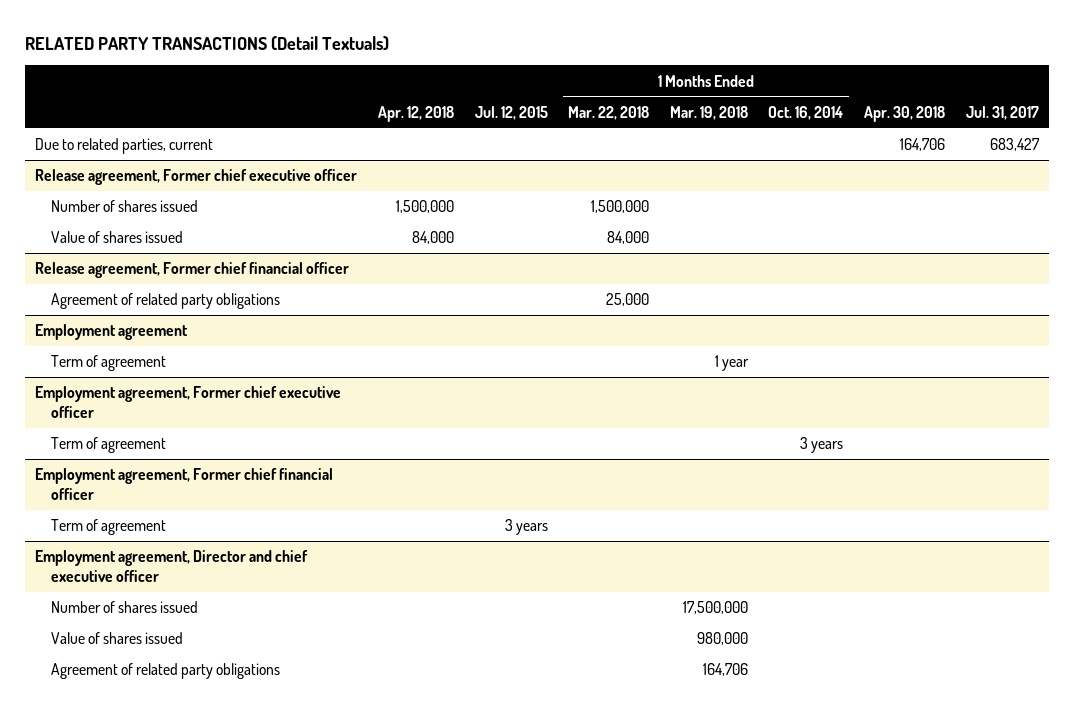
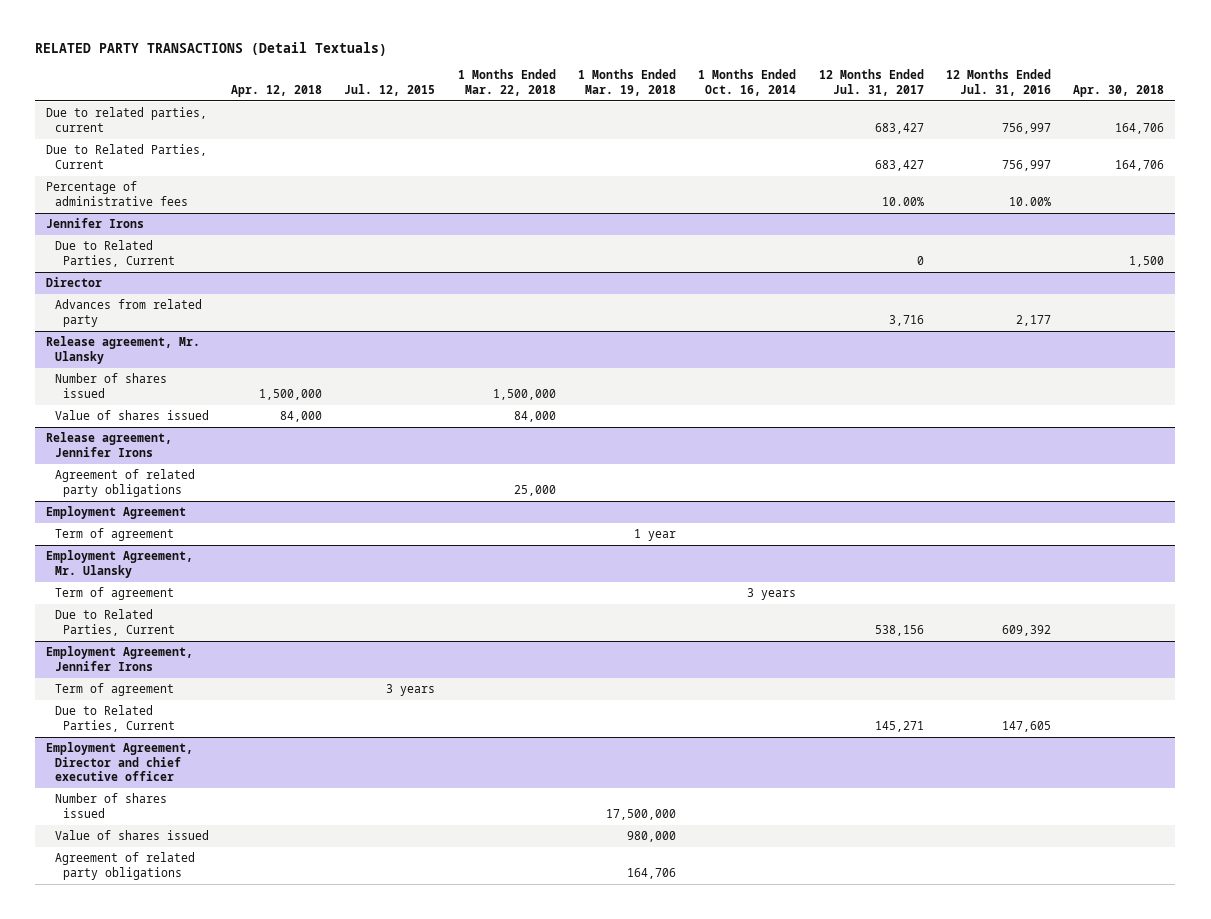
- | Apr. 12, 2018 | Jul. 12, 2015 | 1 Months Ended Mar. 22, 2018 | 1 Months Ended Mar. 19, 2018 | 1 Months Ended Oct. 16, 2014 | Apr. 30, 2018 | Jul. 31, 2017
+ | Apr. 12, 2018 | Jul. 12, 2015 | 1 Months Ended Mar. 22, 2018 | 1 Months Ended Mar. 19, 2018 | 1 Months Ended Oct. 16, 2014 | 12 Months Ended Jul. 31, 2017 | 12 Months Ended Jul. 31, 2016 | Apr. 30, 2018
- Release agreement, Former chief executive officer
+ Due to Related Parties, Current | | | | | | 683,427 | 756,997 | 164,706
+ Percentage of administrative fees | | | | | | 10.00% | 10.00% |
+ Jennifer Irons
+ Due to Related Parties, Current | | | | | | 0 | | 1,500
+ Director
+ Advances from related party | | | | | | 3,716 | 2,177 |
+ Release agreement, Mr. Ulansky
- Release agreement, Former chief financial officer
+ Release agreement, Jennifer Irons
- Employment agreement
+ Employment Agreement
- Employment agreement, Former chief executive officer
+ Employment Agreement, Mr. Ulansky
- Employment agreement, Former chief financial officer
+ Due to Related Parties, Current | | | | | | 538,156 | 609,392 |
+ Employment Agreement, Jennifer Irons
- Employment agreement, Director and chief executive officer
+ Due to Related Parties, Current | | | | | | 145,271 | 147,605 |
+ Employment Agreement, Director and chief executive officer

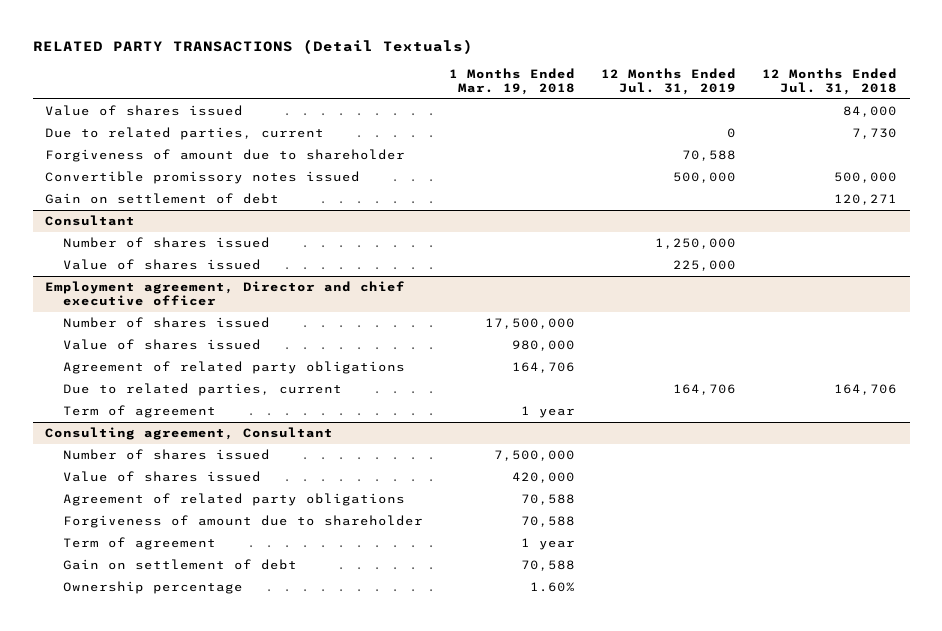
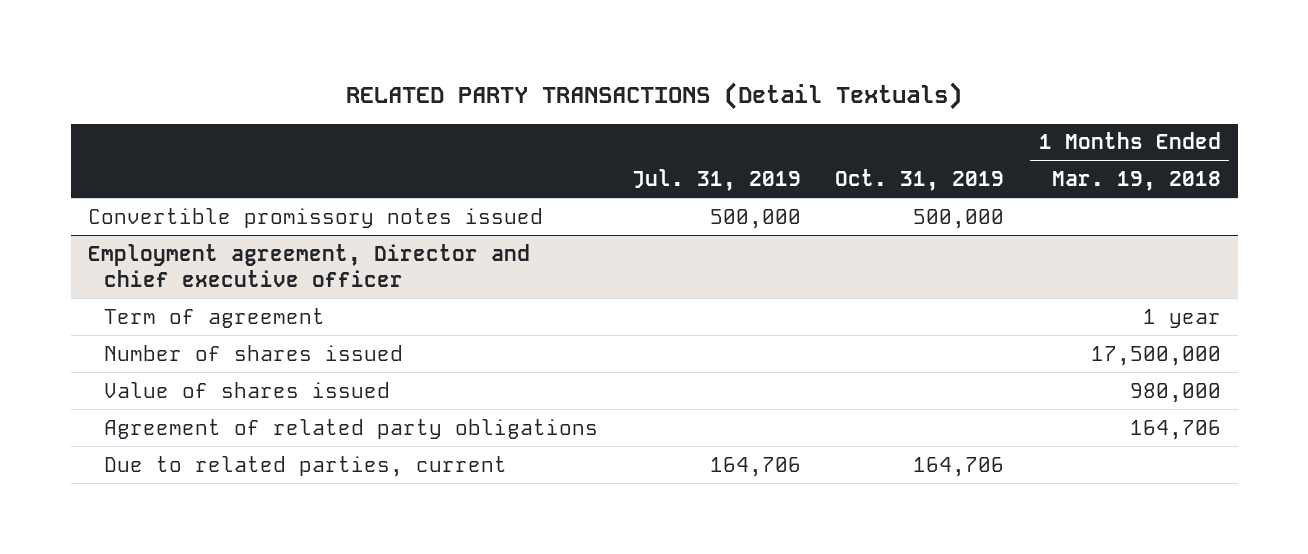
- | 1 Months Ended Mar. 19, 2018 | 12 Months Ended Jul. 31, 2019 | 12 Months Ended Jul. 31, 2018
+ | Jul. 31, 2019 | Oct. 31, 2019 | 1 Months Ended Mar. 19, 2018
- Value of shares issued | | | 84,000
- Due to related parties, current | | 0 | 7,730
- Forgiveness of amount due to shareholder | | 70,588 |
- Gain on settlement of debt | | | 120,271
- Consultant
- Number of shares issued | | 1,250,000 |
- Value of shares issued | | 225,000 |
@ Employment agreement, Director and chief executive officer
moved up: Term of agreement | | | 1 year
- Consulting agreement, Consultant
- Number of shares issued | 7,500,000 | |
- Value of shares issued | 420,000 | |
- Agreement of related party obligations | 70,588 | |
- Forgiveness of amount due to shareholder | 70,588 | |
- Term of agreement | 1 year | |
- Gain on settlement of debt | 70,588 | |
- Ownership percentage | 1.60% | |

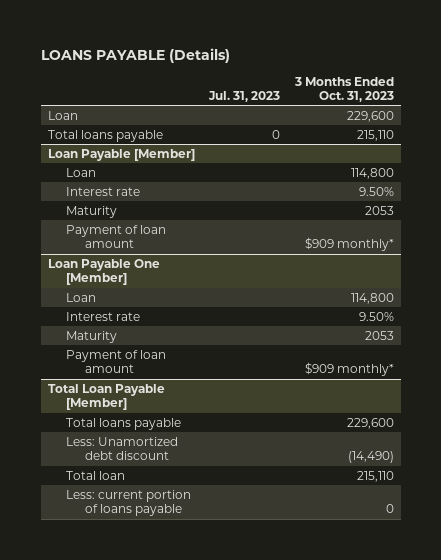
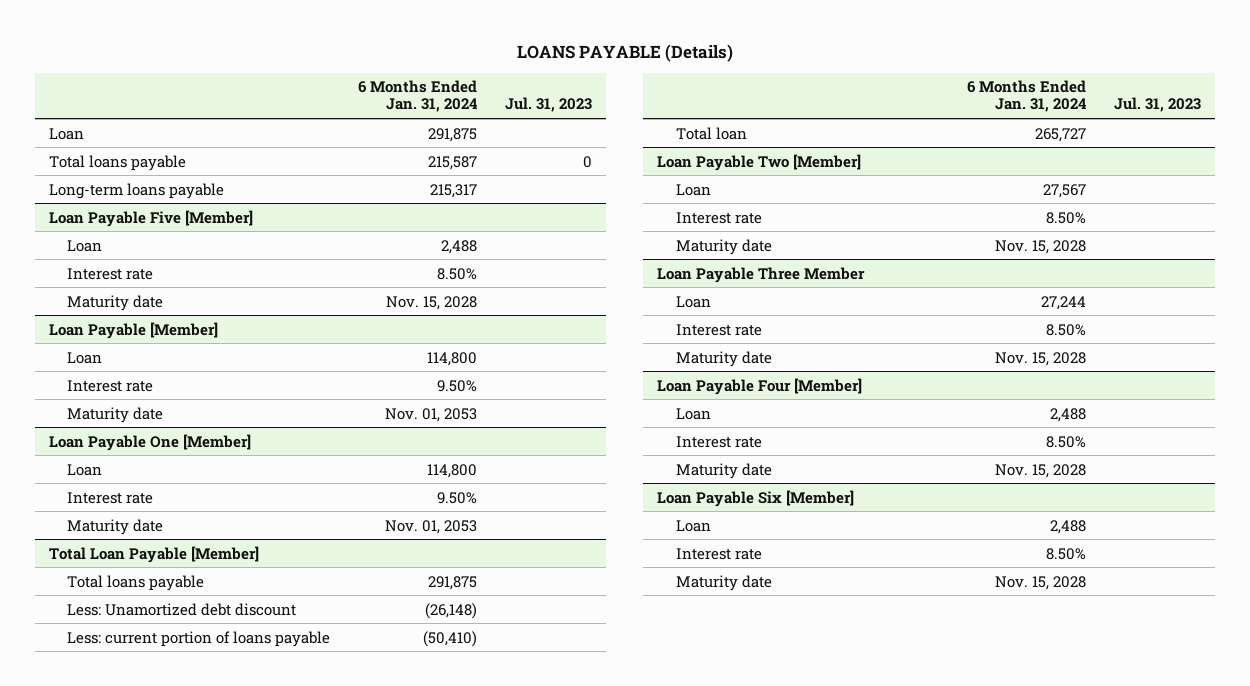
- | Jul. 31, 2023 | 3 Months Ended Oct. 31, 2023
+ | 6 Months Ended Jan. 31, 2024 | Jul. 31, 2023
+ Long-term loans payable | 215,317 |
+ Loan Payable Five [Member]
+ Loan | 2,488 |
+ Interest rate | 8.50% |
+ Maturity date | Nov. 15, 2028 |
@ Loan Payable [Member]
- Maturity | | 2053
- Payment of loan amount | | $909 monthly*
+ Maturity date | Nov. 01, 2053 |
@ Loan Payable One [Member]
- Maturity | | 2053
- Payment of loan amount | | $909 monthly*
+ Maturity date | Nov. 01, 2053 |
@ Total Loan Payable [Member]
moved down: Total loan | 265,727 |
+ Loan Payable Two [Member]
+ Loan | 27,567 |
+ Interest rate | 8.50% |
+ Maturity date | Nov. 15, 2028 |
+ Loan Payable Three Member
+ Loan | 27,244 |
+ Interest rate | 8.50% |
+ Maturity date | Nov. 15, 2028 |
+ Loan Payable Four [Member]
+ Loan | 2,488 |
+ Interest rate | 8.50% |
+ Maturity date | Nov. 15, 2028 |
+ Loan Payable Six [Member]
+ Loan | 2,488 |
+ Interest rate | 8.50% |
+ Maturity date | Nov. 15, 2028 |

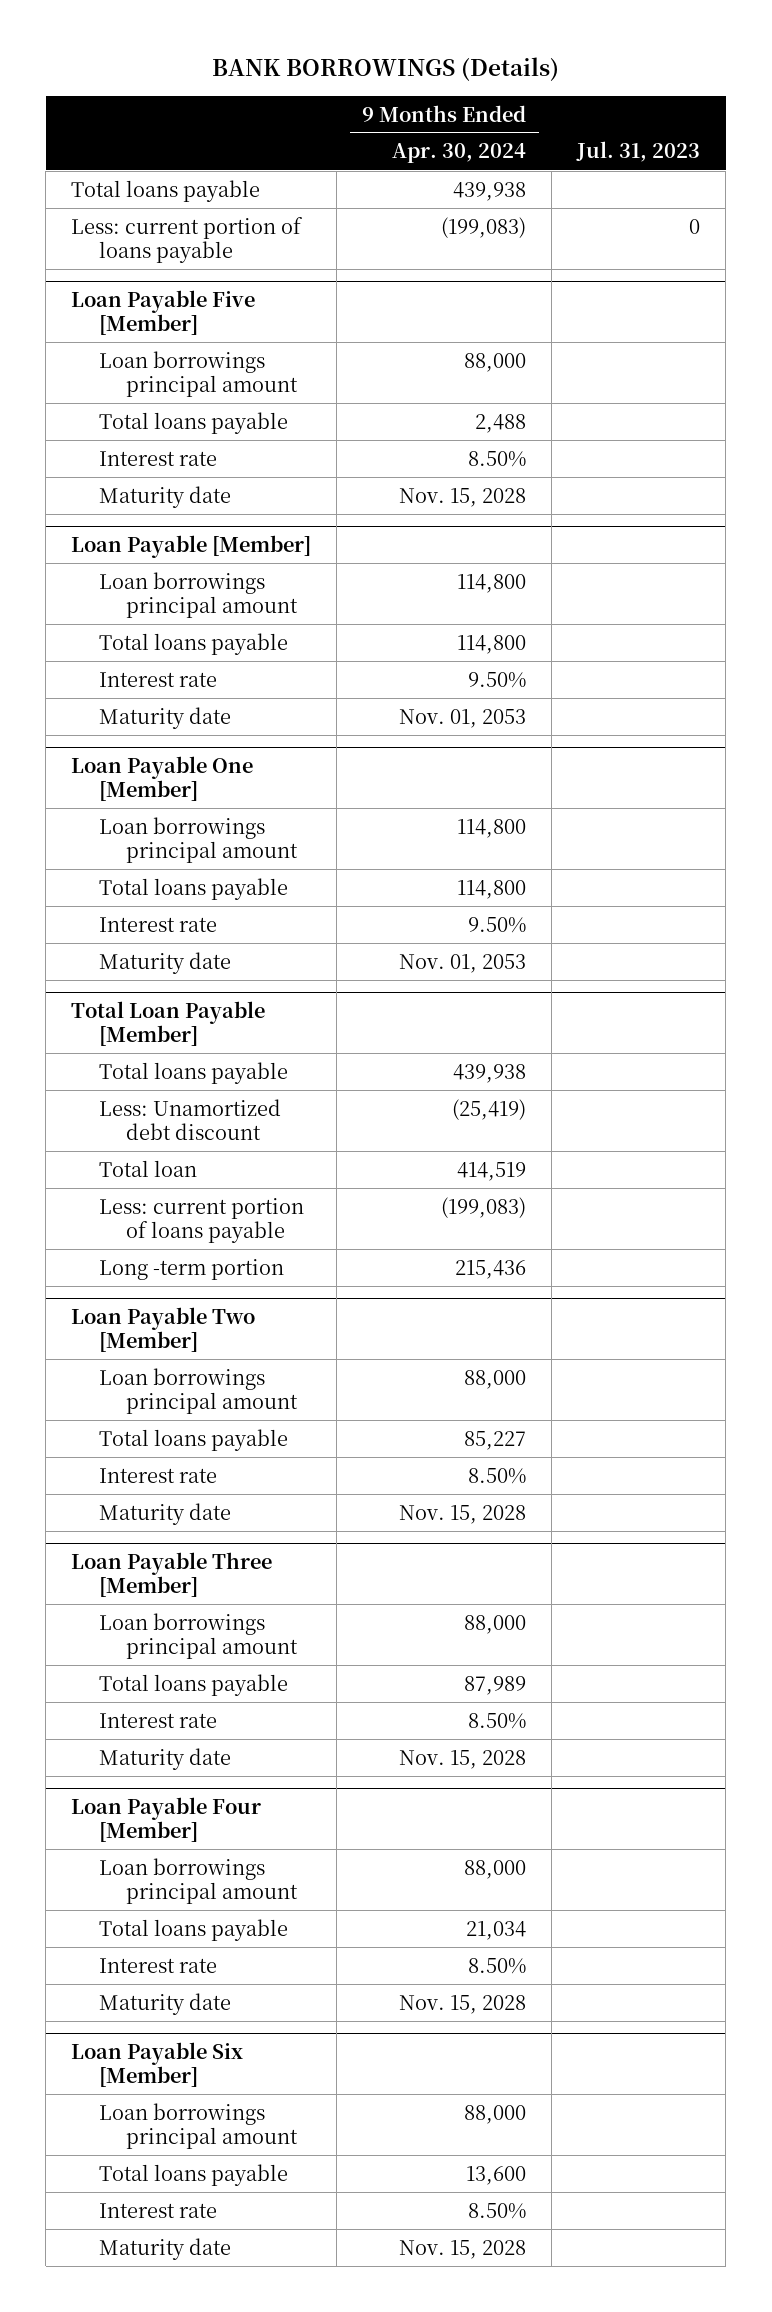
- LOANS PAYABLE (Details)
+ BANK BORROWINGS (Details)
- | 6 Months Ended Jan. 31, 2024 | Jul. 31, 2023
+ | 9 Months Ended Apr. 30, 2024 | Jul. 31, 2023
- Loan | 291,875 |
- Total loans payable | 215,587 | 0
- Long-term loans payable | 215,317 |
+ Total loans payable | 439,938 |
+ Less: current portion of loans payable | (199,083) | 0
@ Loan Payable Five [Member]
- Loan | 2,488 |
+ Loan borrowings principal amount | 88,000 |
+ Total loans payable | 2,488 |
@ Loan Payable [Member]
- Loan | 114,800 |
+ Loan borrowings principal amount | 114,800 |
+ Total loans payable | 114,800 |
@ Loan Payable One [Member]
- Loan | 114,800 |
+ Loan borrowings principal amount | 114,800 |
+ Total loans payable | 114,800 |
@ Total Loan Payable [Member]
moved down: Less: current portion of loans payable | (199,083) |
+ Long -term portion | 215,436 |
@ Loan Payable Two [Member]
- Loan | 27,567 |
+ Loan borrowings principal amount | 88,000 |
+ Total loans payable | 85,227 |
- Loan Payable Three Member
- Loan | 27,244 |
+ Loan Payable Three [Member]
+ Loan borrowings principal amount | 88,000 |
+ Total loans payable | 87,989 |
@ Loan Payable Four [Member]
- Loan | 2,488 |
+ Loan borrowings principal amount | 88,000 |
+ Total loans payable | 21,034 |
@ Loan Payable Six [Member]
- Loan | 2,488 |
+ Loan borrowings principal amount | 88,000 |
+ Total loans payable | 13,600 |

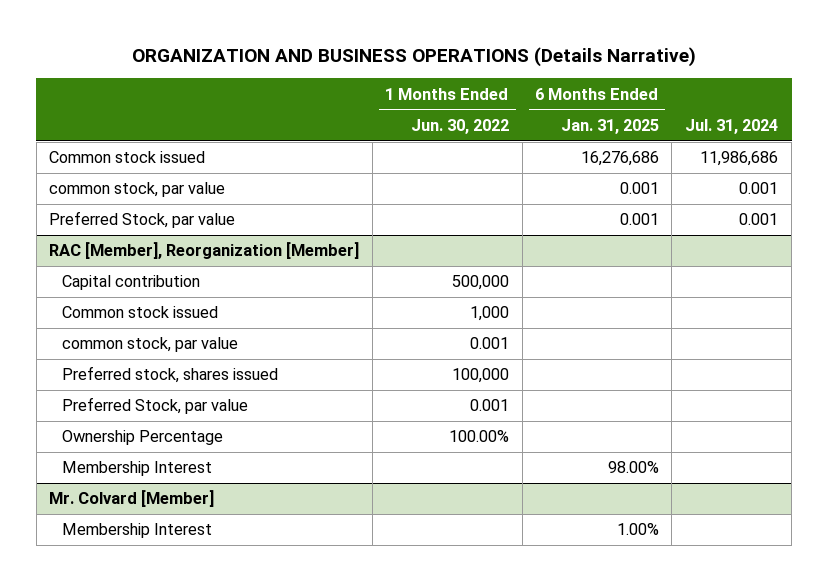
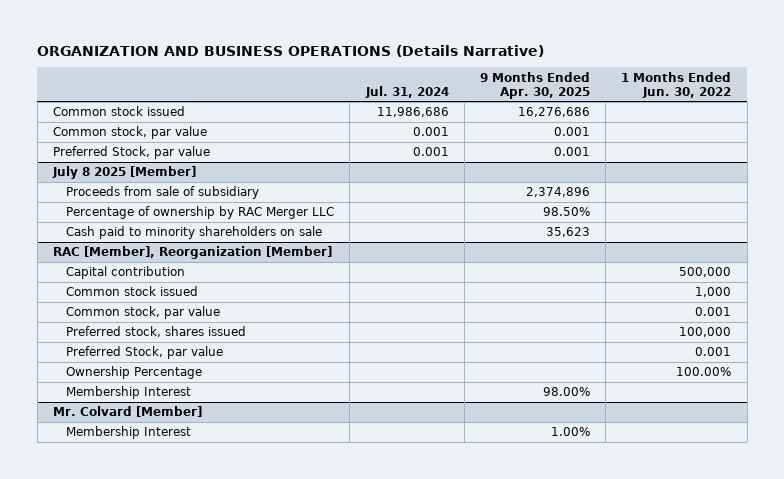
- | 1 Months Ended Jun. 30, 2022 | 6 Months Ended Jan. 31, 2025 | Jul. 31, 2024
+ | Jul. 31, 2024 | 9 Months Ended Apr. 30, 2025 | 1 Months Ended Jun. 30, 2022
- common stock, par value | | 0.001 | 0.001
+ Common stock, par value | 0.001 | 0.001 |
+ July 8 2025 [Member]
+ Proceeds from sale of subsidiary | | 2,374,896 |
+ Percentage of ownership by RAC Merger LLC | | 98.50% |
+ Cash paid to minority shareholders on sale | | 35,623 |
@ RAC [Member], Reorganization [Member]
- common stock, par value | 0.001 | |
+ Common stock, par value | | | 0.001

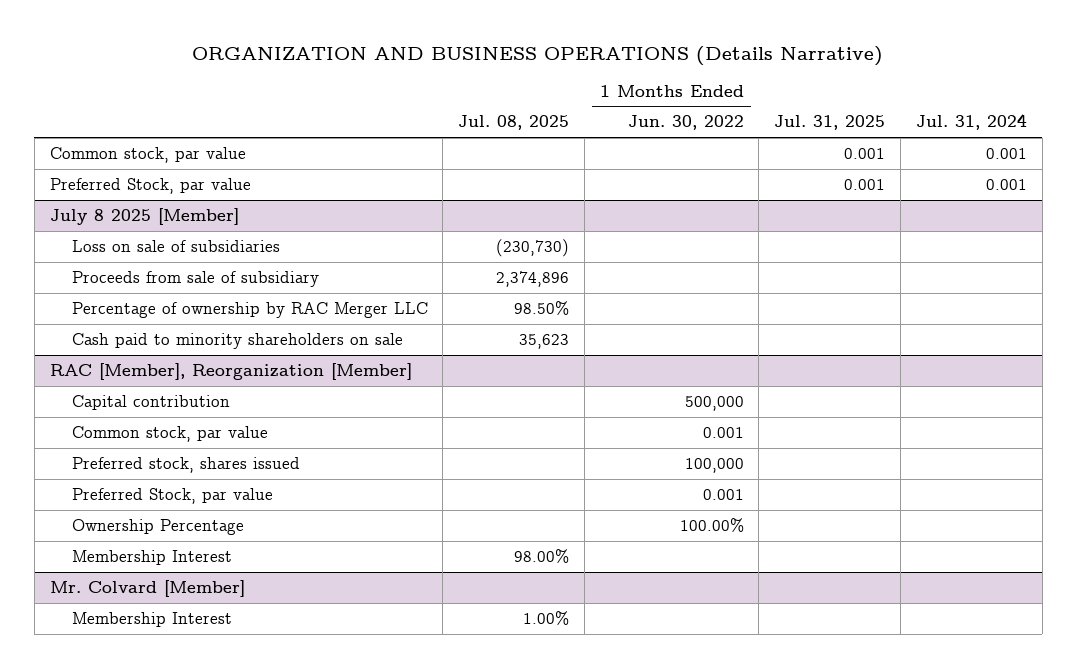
- | Jul. 31, 2024 | 9 Months Ended Apr. 30, 2025 | 1 Months Ended Jun. 30, 2022
+ | Jul. 08, 2025 | 1 Months Ended Jun. 30, 2022 | Jul. 31, 2025 | Jul. 31, 2024
- Common stock issued | 11,986,686 | 16,276,686 |
@ July 8 2025 [Member]
+ Loss on sale of subsidiaries | (230,730) | | |
@ RAC [Member], Reorganization [Member]
- Common stock issued | | | 1,000

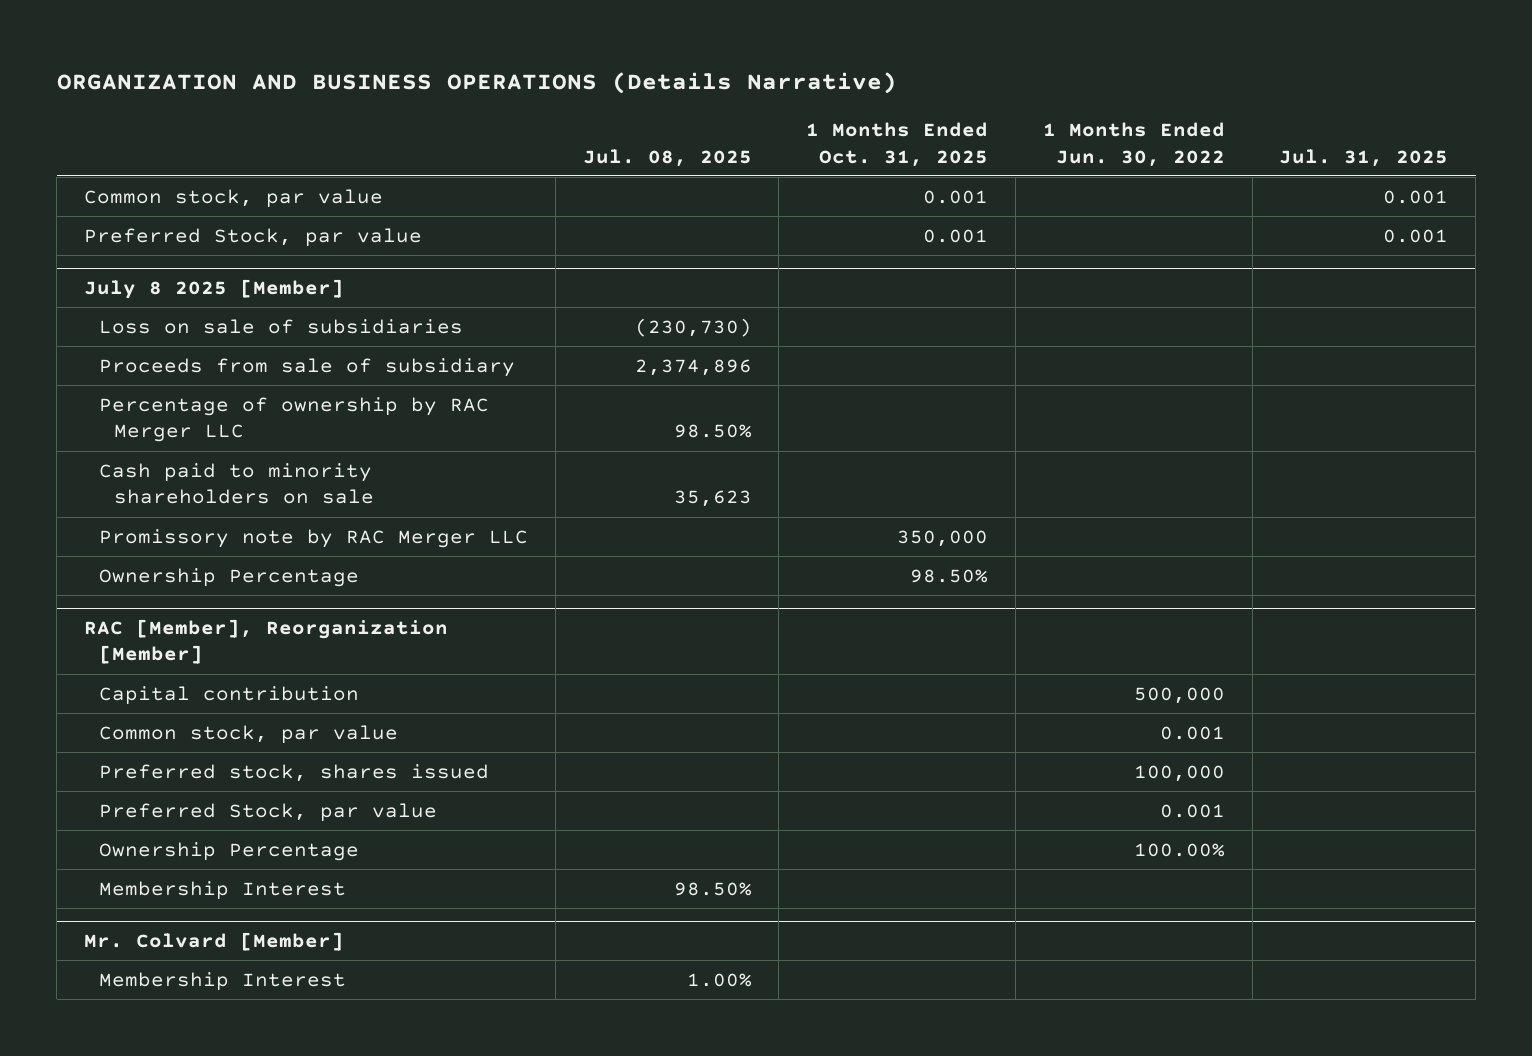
- | Jul. 08, 2025 | 1 Months Ended Jun. 30, 2022 | Jul. 31, 2025 | Jul. 31, 2024
+ | Jul. 08, 2025 | 1 Months Ended Oct. 31, 2025 | 1 Months Ended Jun. 30, 2022 | Jul. 31, 2025
@ July 8 2025 [Member]
+ Promissory note by RAC Merger LLC | | 350,000 | |
+ Ownership Percentage | | 98.50% | |
@ RAC [Member], Reorganization [Member]
- Membership Interest | 98.00% | | |
+ Membership Interest | 98.50% | | |

